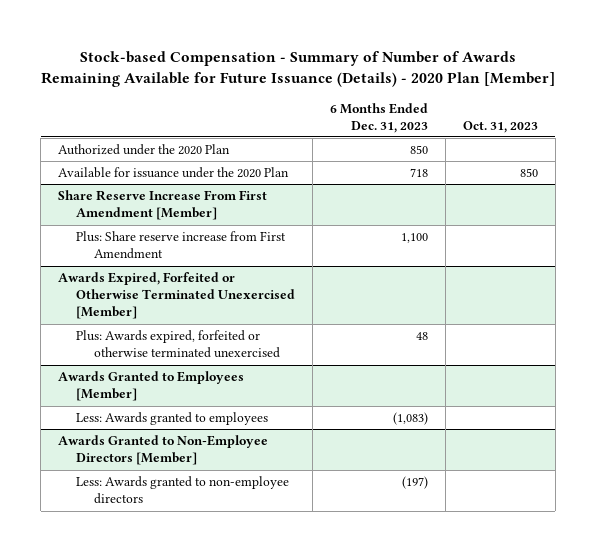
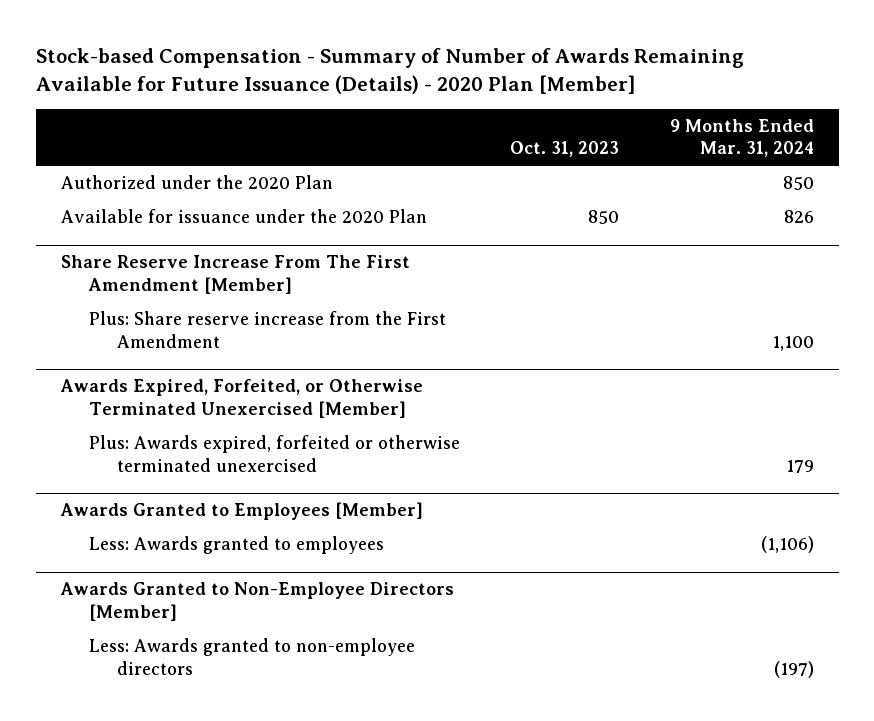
- | 6 Months Ended Dec. 31, 2023 | Oct. 31, 2023
+ | Oct. 31, 2023 | 9 Months Ended Mar. 31, 2024
- Share Reserve Increase From First Amendment [Member]
- Plus: Share reserve increase from First Amendment | 1,100 |
- Awards Expired, Forfeited or Otherwise Terminated Unexercised [Member]
+ Share Reserve Increase From The First Amendment [Member]
+ Plus: Share reserve increase from the First Amendment | | 1,100
+ Awards Expired, Forfeited, or Otherwise Terminated Unexercised [Member]

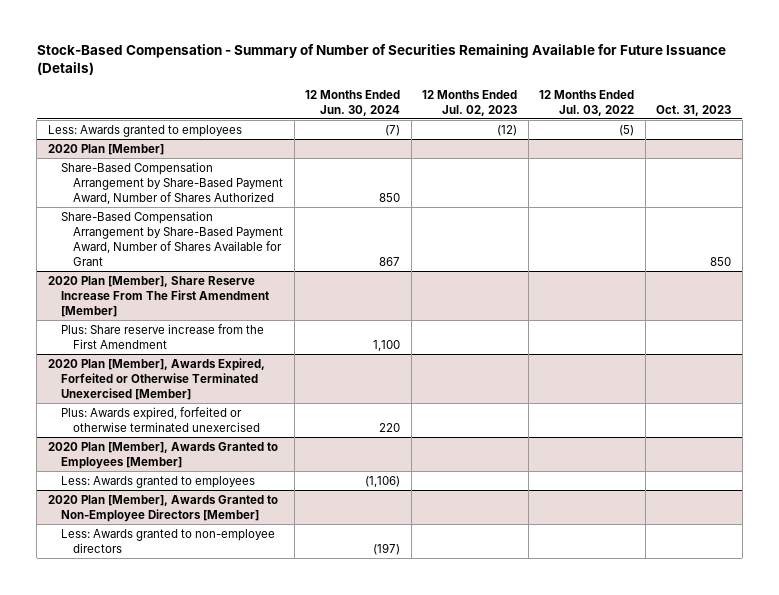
- Stock-based Compensation - Summary of Number of Awards Remaining Available for Future Issuance (Details) - 2020 Plan [Member]
+ Stock-Based Compensation - Summary of Number of Securities Remaining Available for Future Issuance (Details)
- | Oct. 31, 2023 | 9 Months Ended Mar. 31, 2024
+ | 12 Months Ended Jun. 30, 2024 | 12 Months Ended Jul. 02, 2023 | 12 Months Ended Jul. 03, 2022 | Oct. 31, 2023
- Authorized under the 2020 Plan | | 850
- Available for issuance under the 2020 Plan | 850 | 826
- Share Reserve Increase From The First Amendment [Member]
+ Less: Awards granted to employees | (7) | (12) | (5) |
+ 2020 Plan [Member]
+ Share-Based Compensation Arrangement by Share-Based Payment Award, Number of Shares Authorized | 850 | | |
+ Share-Based Compensation Arrangement by Share-Based Payment Award, Number of Shares Available for Grant | 867 | | | 850
+ 2020 Plan [Member], Share Reserve Increase From The First Amendment [Member]
- Awards Expired, Forfeited, or Otherwise Terminated Unexercised [Member]
+ 2020 Plan [Member], Awards Expired, Forfeited or Otherwise Terminated Unexercised [Member]
- Awards Granted to Employees [Member]
+ 2020 Plan [Member], Awards Granted to Employees [Member]
- Awards Granted to Non-Employee Directors [Member]
+ 2020 Plan [Member], Awards Granted to Non-Employee Directors [Member]

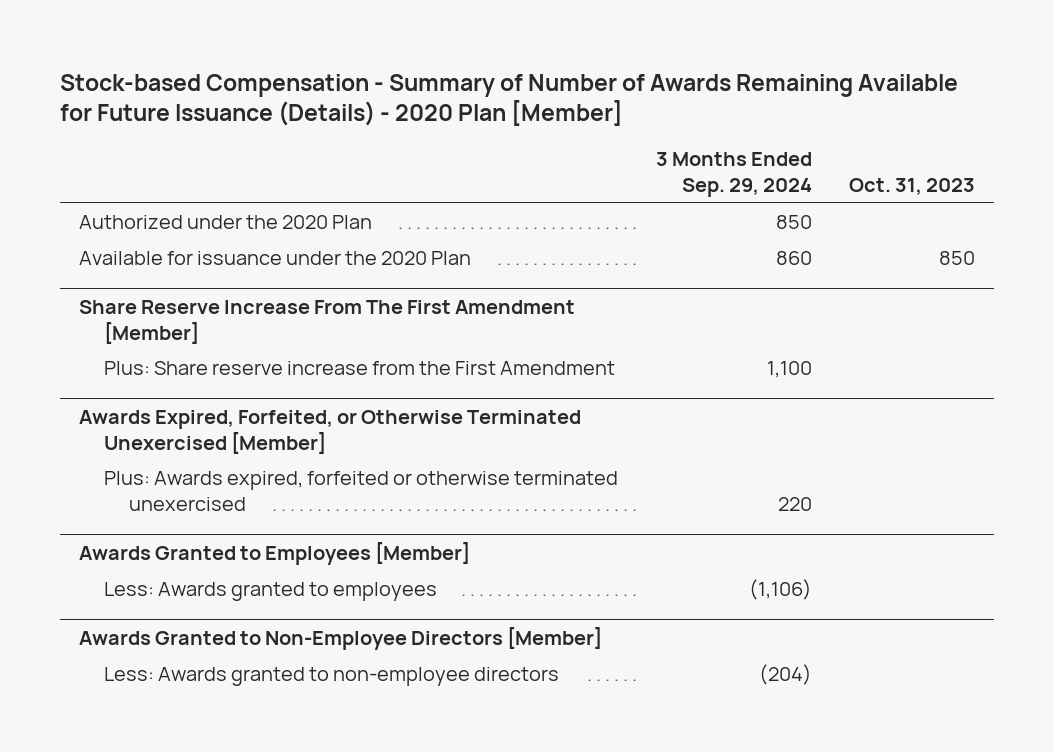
- Stock-Based Compensation - Summary of Number of Securities Remaining Available for Future Issuance (Details)
+ Stock-based Compensation - Summary of Number of Awards Remaining Available for Future Issuance (Details) - 2020 Plan [Member]
- | 12 Months Ended Jun. 30, 2024 | 12 Months Ended Jul. 02, 2023 | 12 Months Ended Jul. 03, 2022 | Oct. 31, 2023
+ | 3 Months Ended Sep. 29, 2024 | Oct. 31, 2023
- Less: Awards granted to employees | (7) | (12) | (5) |
- 2020 Plan [Member]
- Share-Based Compensation Arrangement by Share-Based Payment Award, Number of Shares Authorized | 850 | | |
- Share-Based Compensation Arrangement by Share-Based Payment Award, Number of Shares Available for Grant | 867 | | | 850
- 2020 Plan [Member], Share Reserve Increase From The First Amendment [Member]
+ Authorized under the 2020 Plan | 850 |
+ Available for issuance under the 2020 Plan | 860 | 850
+ Share Reserve Increase From The First Amendment [Member]
- 2020 Plan [Member], Awards Expired, Forfeited or Otherwise Terminated Unexercised [Member]
+ Awards Expired, Forfeited, or Otherwise Terminated Unexercised [Member]
- 2020 Plan [Member], Awards Granted to Employees [Member]
+ Awards Granted to Employees [Member]
- 2020 Plan [Member], Awards Granted to Non-Employee Directors [Member]
+ Awards Granted to Non-Employee Directors [Member]

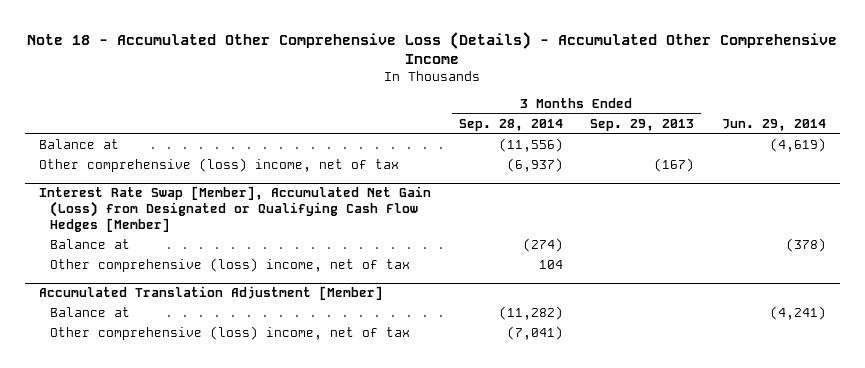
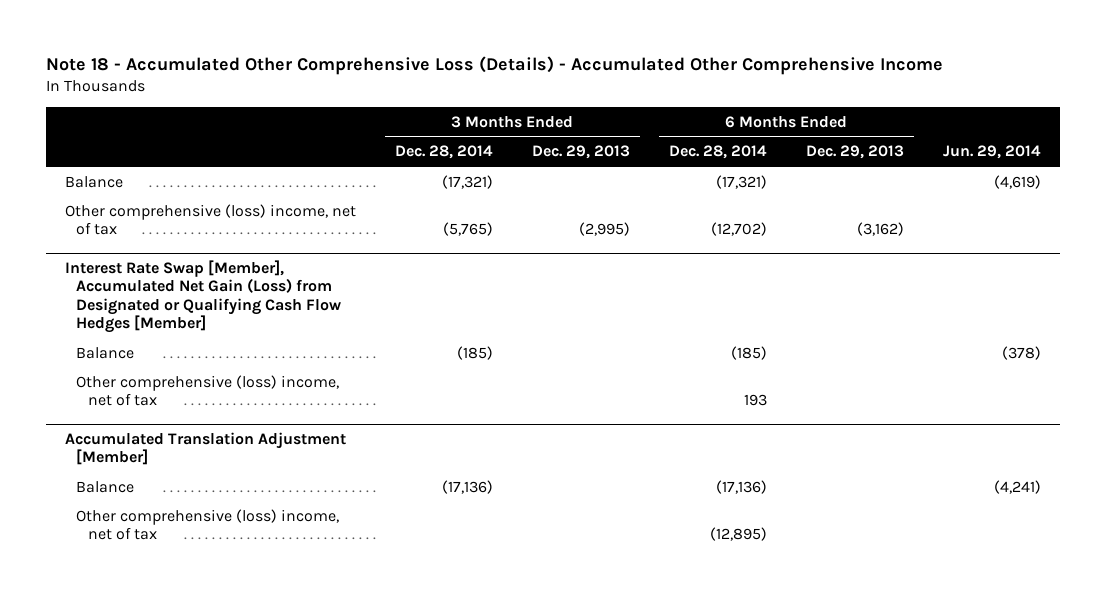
- | 3 Months Ended Sep. 28, 2014 | 3 Months Ended Sep. 29, 2013 | Jun. 29, 2014
+ | 3 Months Ended Dec. 28, 2014 | 3 Months Ended Dec. 29, 2013 | 6 Months Ended Dec. 28, 2014 | 6 Months Ended Dec. 29, 2013 | Jun. 29, 2014
- Balance at | (11,556) | | (4,619)
+ Balance | (17,321) | | (17,321) | | (4,619)
@ Interest Rate Swap [Member], Accumulated Net Gain (Loss) from Designated or Qualifying Cash Flow Hedges [Member]
- Balance at | (274) | | (378)
+ Balance | (185) | | (185) | | (378)
@ Accumulated Translation Adjustment [Member]
- Balance at | (11,282) | | (4,241)
+ Balance | (17,136) | | (17,136) | | (4,241)

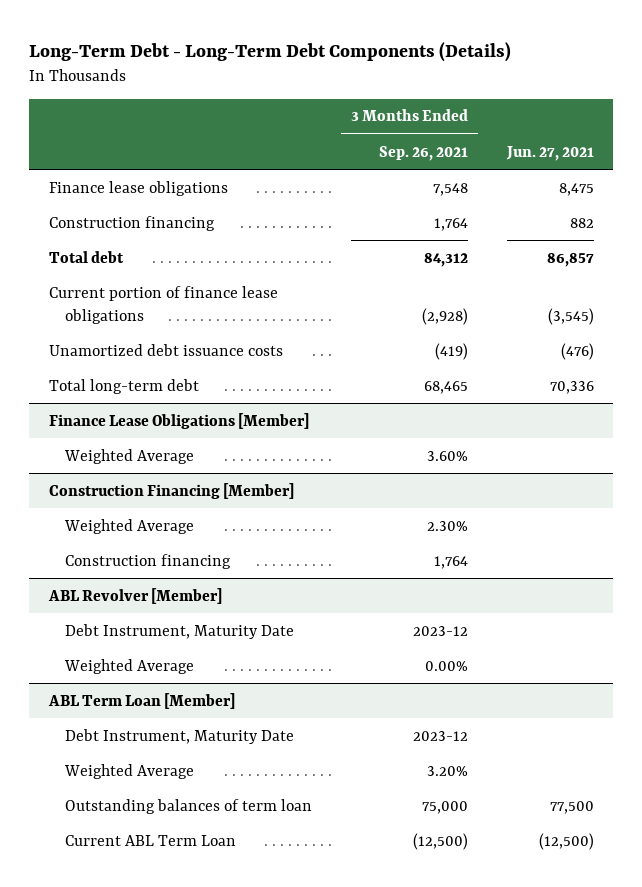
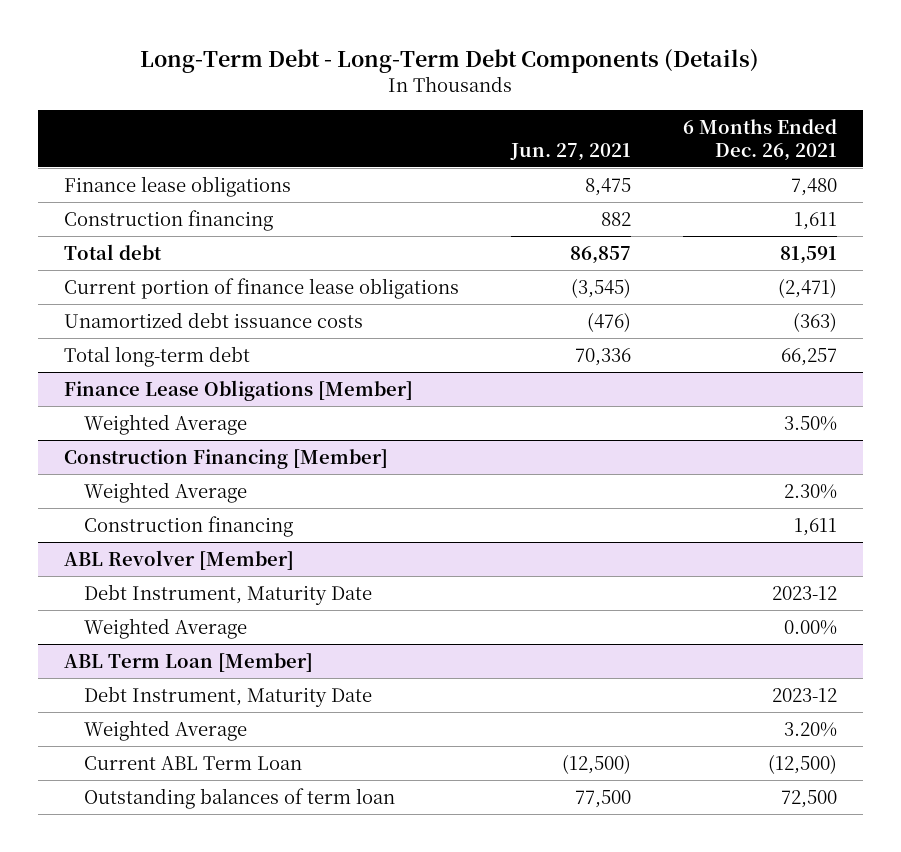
- | 3 Months Ended Sep. 26, 2021 | Jun. 27, 2021
+ | Jun. 27, 2021 | 6 Months Ended Dec. 26, 2021
@ ABL Term Loan [Member]
moved down: Outstanding balances of term loan | 77,500 | 72,500

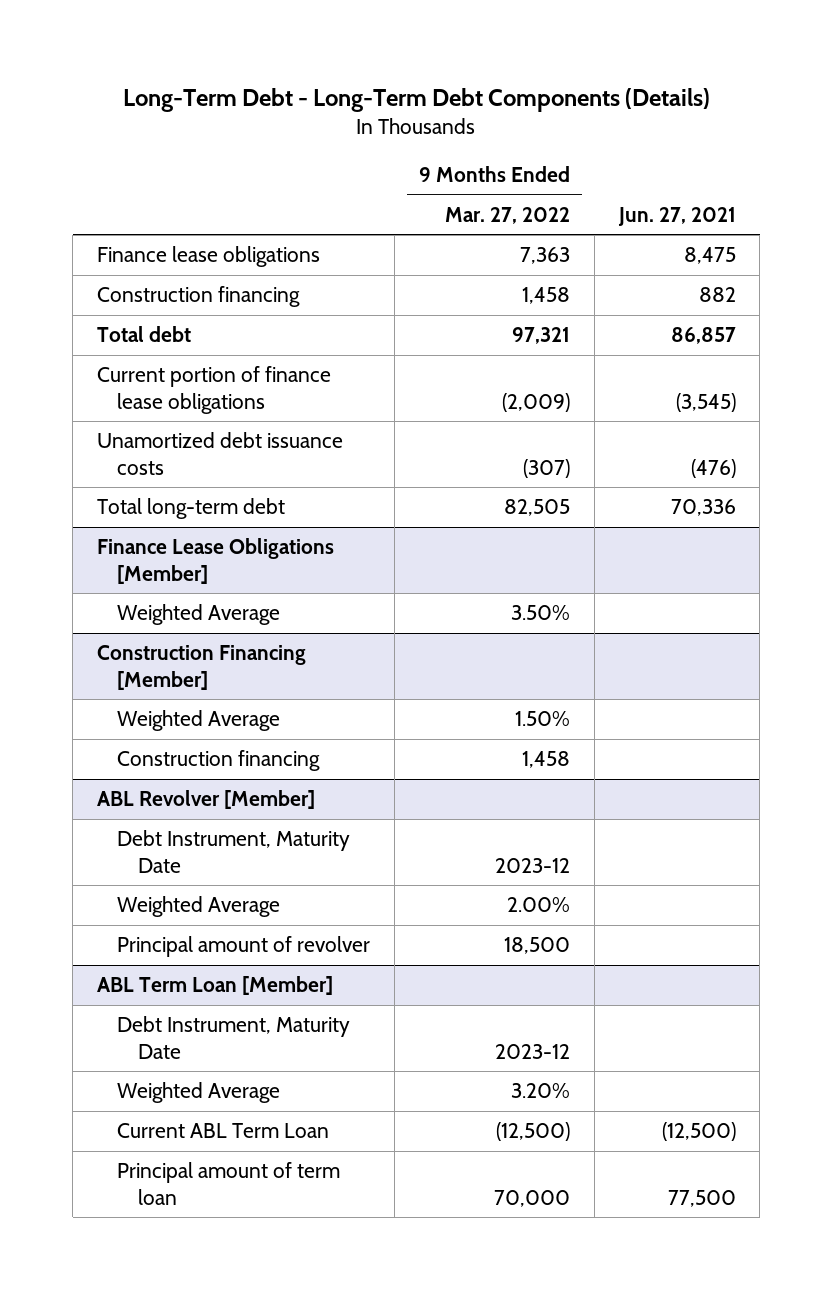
- | Jun. 27, 2021 | 6 Months Ended Dec. 26, 2021
+ | 9 Months Ended Mar. 27, 2022 | Jun. 27, 2021
@ ABL Revolver [Member]
+ Principal amount of revolver | 18,500 |
@ ABL Term Loan [Member]
- Outstanding balances of term loan | 77,500 | 72,500
+ Principal amount of term loan | 70,000 | 77,500

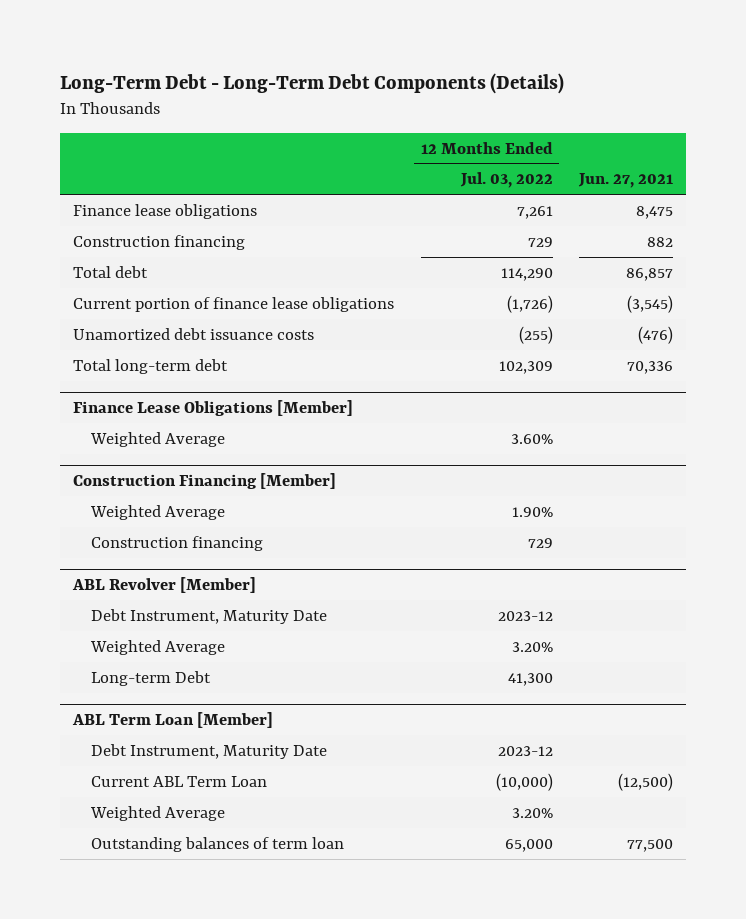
- | 9 Months Ended Mar. 27, 2022 | Jun. 27, 2021
+ | 12 Months Ended Jul. 03, 2022 | Jun. 27, 2021
@ ABL Revolver [Member]
- Principal amount of revolver | 18,500 |
+ Long-term Debt | 41,300 |
@ ABL Term Loan [Member]
- Principal amount of term loan | 70,000 | 77,500
moved down: Weighted Average | 3.20% |
+ Outstanding balances of term loan | 65,000 | 77,500

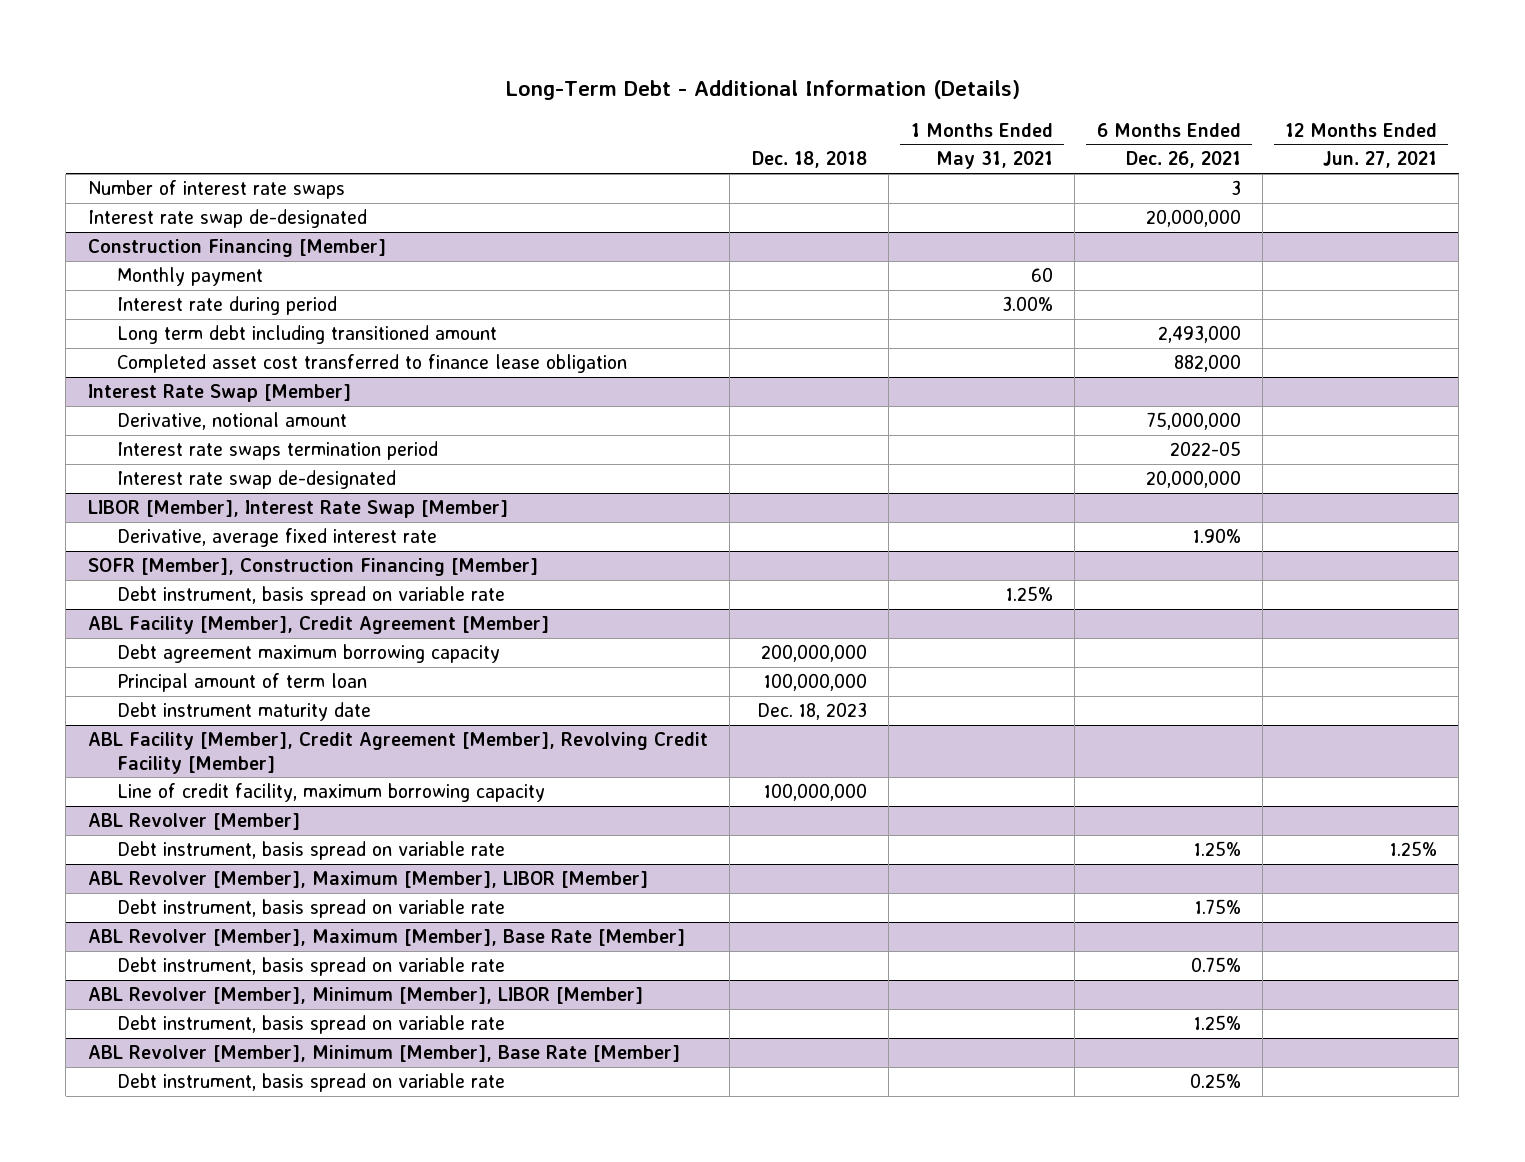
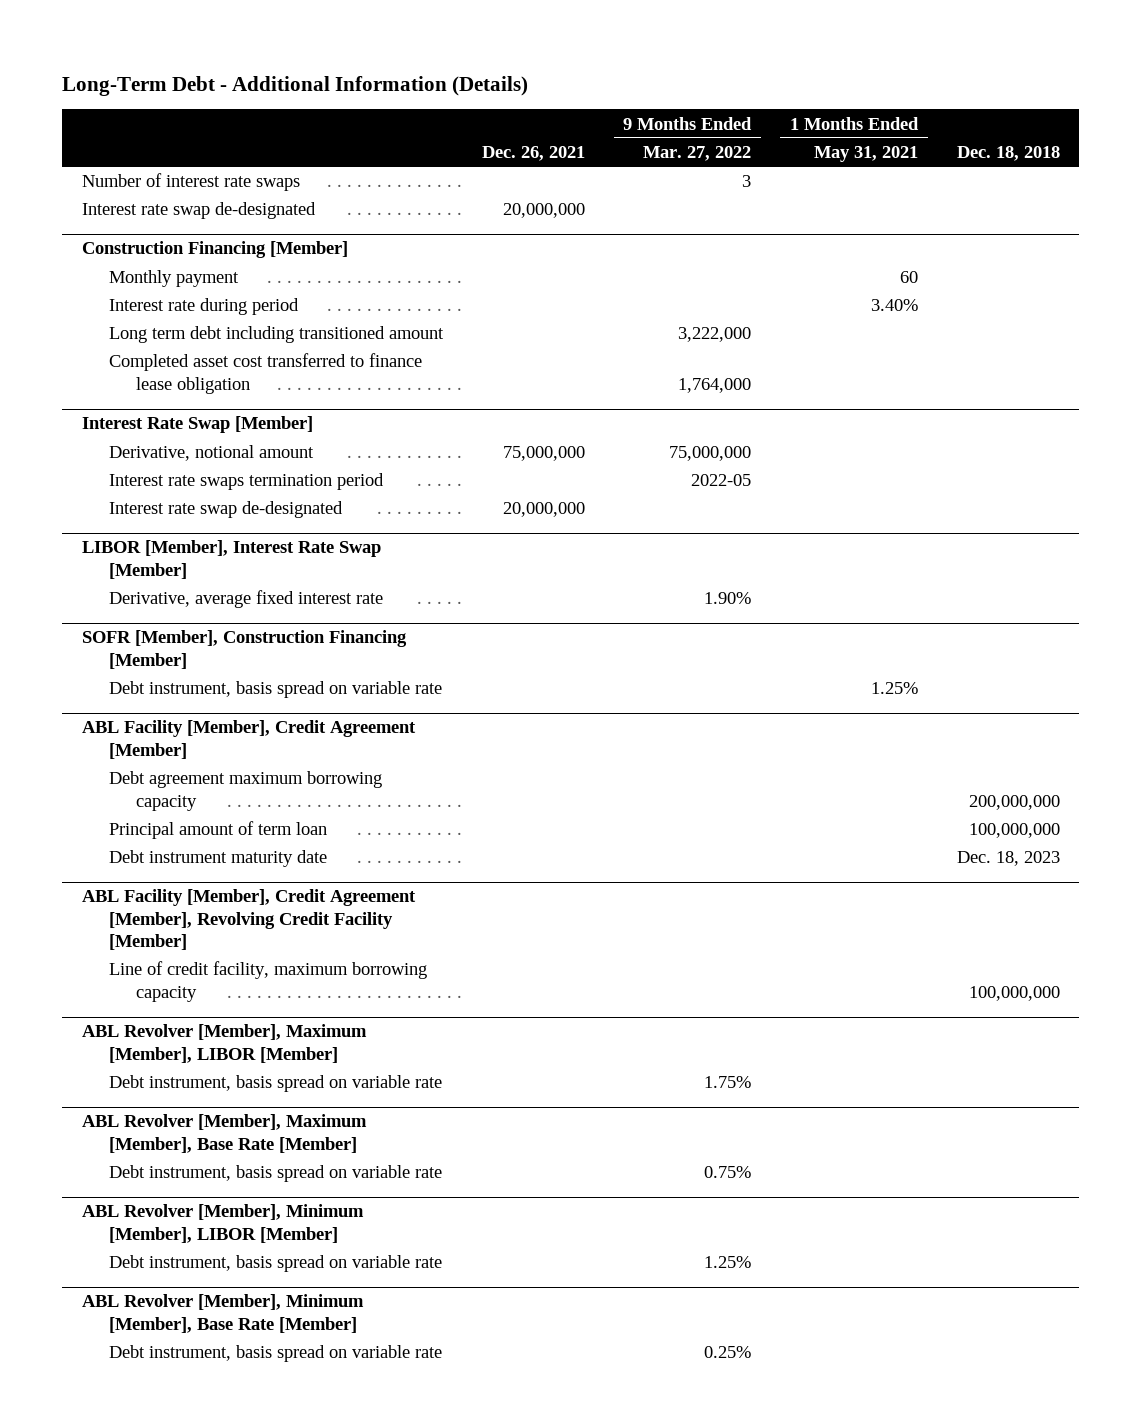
- | Dec. 18, 2018 | 1 Months Ended May 31, 2021 | 6 Months Ended Dec. 26, 2021 | 12 Months Ended Jun. 27, 2021
+ | Dec. 26, 2021 | 9 Months Ended Mar. 27, 2022 | 1 Months Ended May 31, 2021 | Dec. 18, 2018
@ Construction Financing [Member]
- Interest rate during period | | 3.00% | |
+ Interest rate during period | | | 3.40% |
- ABL Revolver [Member]
- Debt instrument, basis spread on variable rate | | | 1.25% | 1.25%

